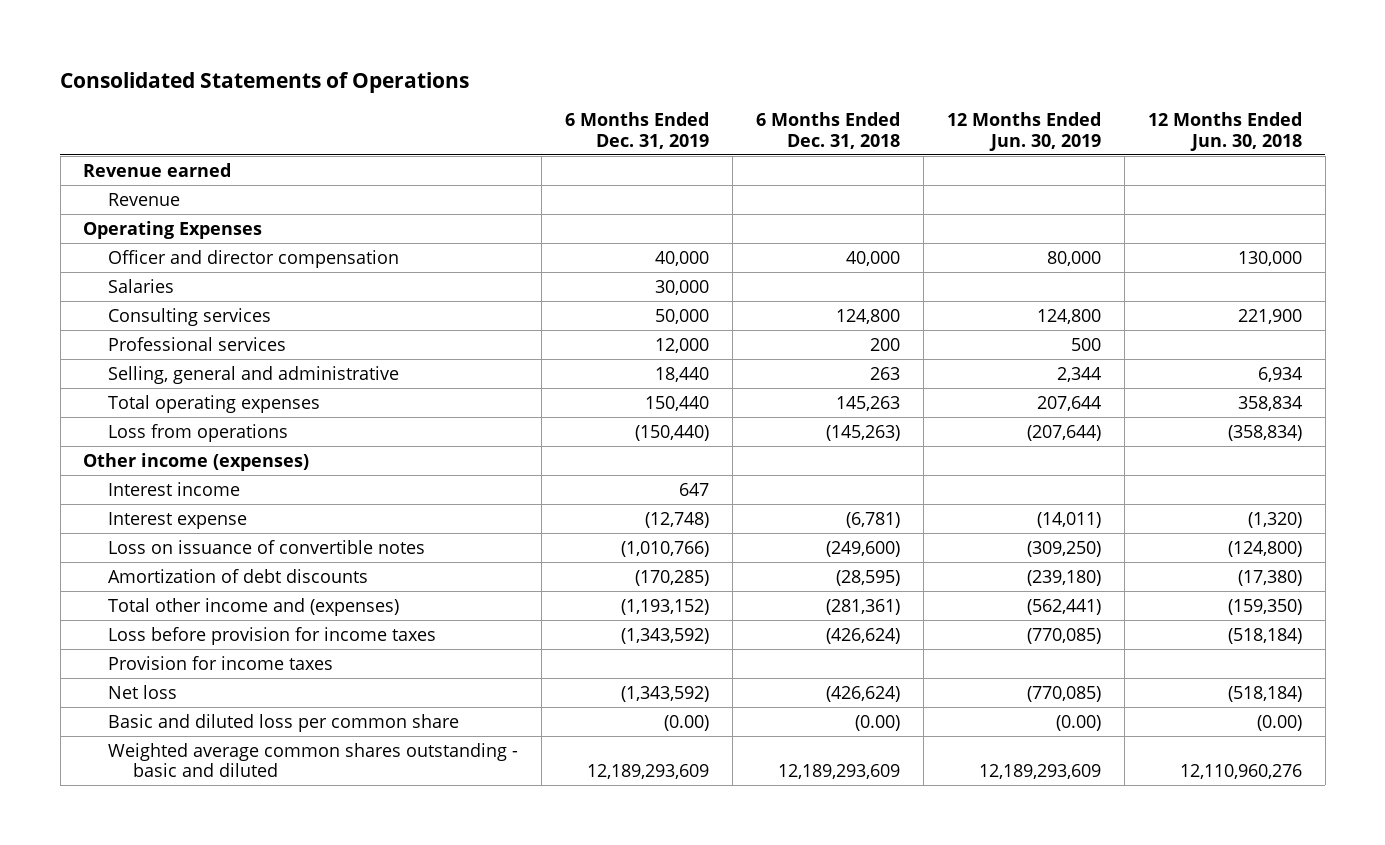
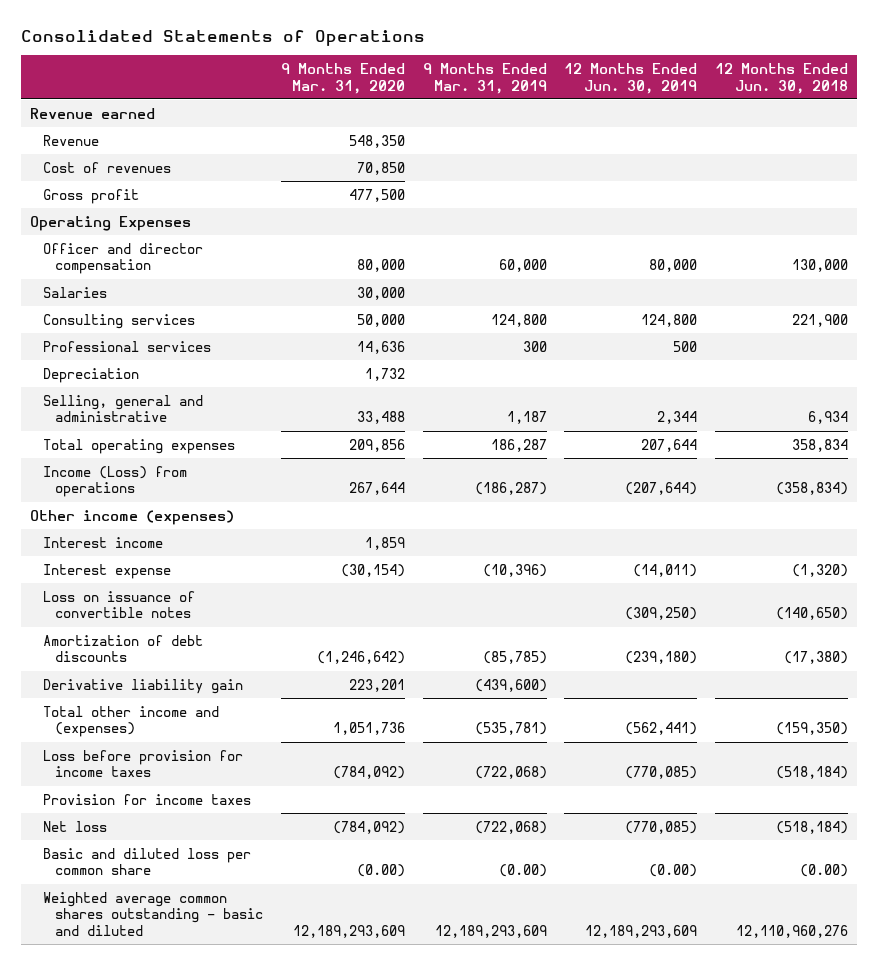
- | 6 Months Ended Dec. 31, 2019 | 6 Months Ended Dec. 31, 2018 | 12 Months Ended Jun. 30, 2019 | 12 Months Ended Jun. 30, 2018
+ | 9 Months Ended Mar. 31, 2020 | 9 Months Ended Mar. 31, 2019 | 12 Months Ended Jun. 30, 2019 | 12 Months Ended Jun. 30, 2018
+ Cost of revenues | 70,850 | | |
+ Gross profit | 477,500 | | |
+ Depreciation | 1,732 | | |
- Loss from operations | (150,440) | (145,263) | (207,644) | (358,834)
+ Income (Loss) from operations | 267,644 | (186,287) | (207,644) | (358,834)
- Loss on issuance of convertible notes | (1,010,766) | (249,600) | (309,250) | (124,800)
+ Loss on issuance of convertible notes | | | (309,250) | (140,650)
+ Derivative liability gain | 223,201 | (439,600) | |

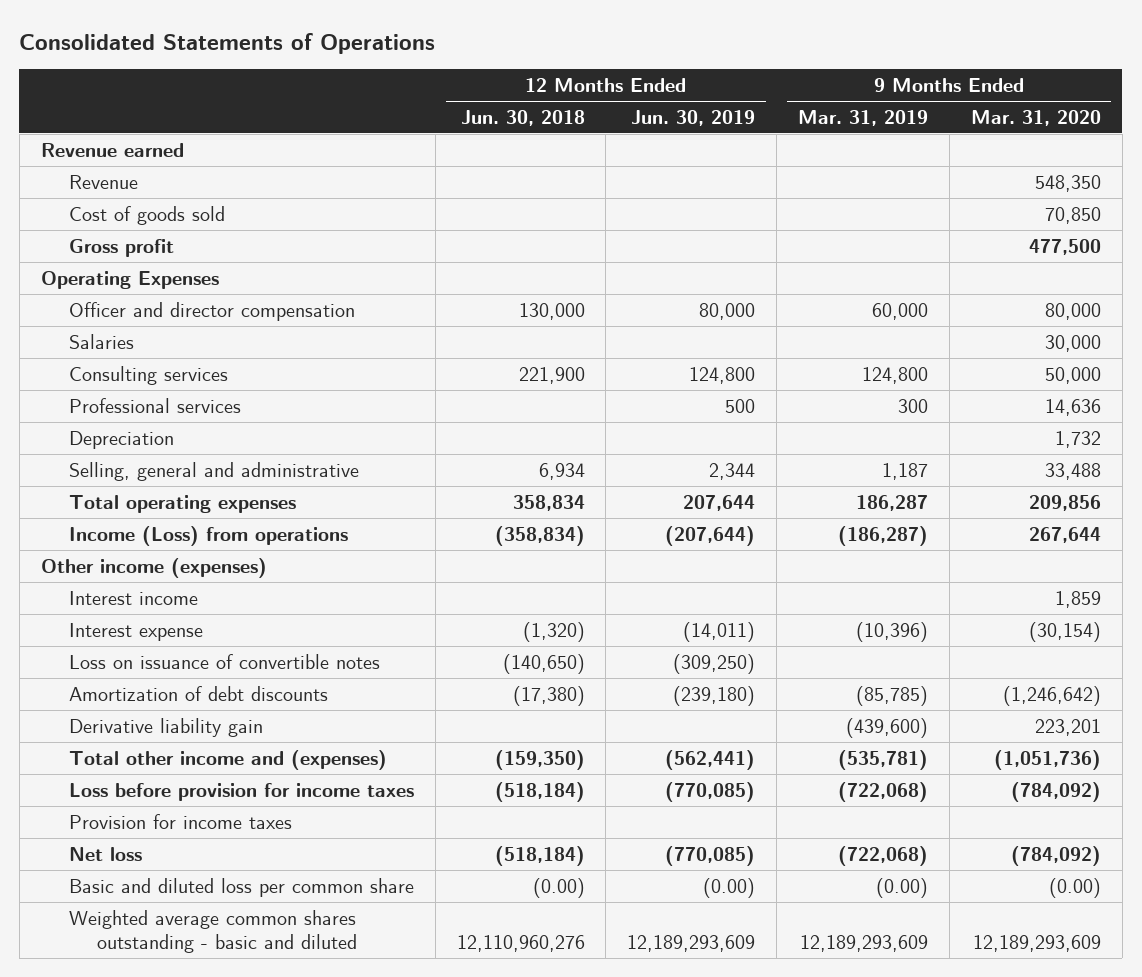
- | 9 Months Ended Mar. 31, 2020 | 9 Months Ended Mar. 31, 2019 | 12 Months Ended Jun. 30, 2019 | 12 Months Ended Jun. 30, 2018
+ | 12 Months Ended Jun. 30, 2018 | 12 Months Ended Jun. 30, 2019 | 9 Months Ended Mar. 31, 2019 | 9 Months Ended Mar. 31, 2020
- Cost of revenues | 70,850 | | |
+ Cost of goods sold | | | | 70,850
- Total other income and (expenses) | 1,051,736 | (535,781) | (562,441) | (159,350)
+ Total other income and (expenses) | (159,350) | (562,441) | (535,781) | (1,051,736)

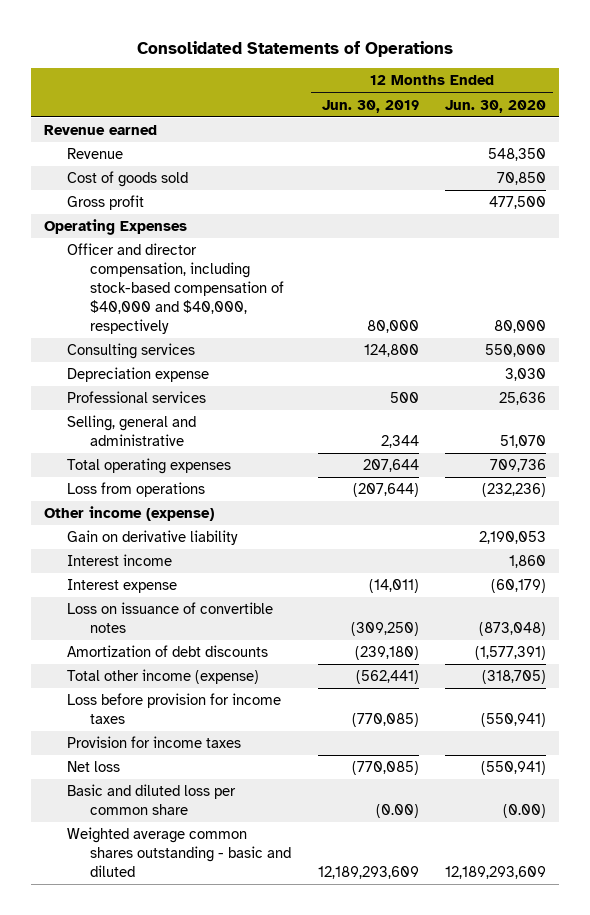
- | 12 Months Ended Jun. 30, 2018 | 12 Months Ended Jun. 30, 2019 | 9 Months Ended Mar. 31, 2019 | 9 Months Ended Mar. 31, 2020
+ | 12 Months Ended Jun. 30, 2019 | 12 Months Ended Jun. 30, 2020
- Officer and director compensation | 130,000 | 80,000 | 60,000 | 80,000
- Salaries | | | | 30,000
+ Officer and director compensation, including stock-based compensation of $40,000 and $40,000, respectively | 80,000 | 80,000
+ Depreciation expense | | 3,030
- Depreciation | | | | 1,732
- Income (Loss) from operations | (358,834) | (207,644) | (186,287) | 267,644
- Other income (expenses)
+ Loss from operations | (207,644) | (232,236)
+ Other income (expense)
+ Gain on derivative liability | | 2,190,053
- Derivative liability gain | | | (439,600) | 223,201
- Total other income and (expenses) | (159,350) | (562,441) | (535,781) | (1,051,736)
+ Total other income (expense) | (562,441) | (318,705)

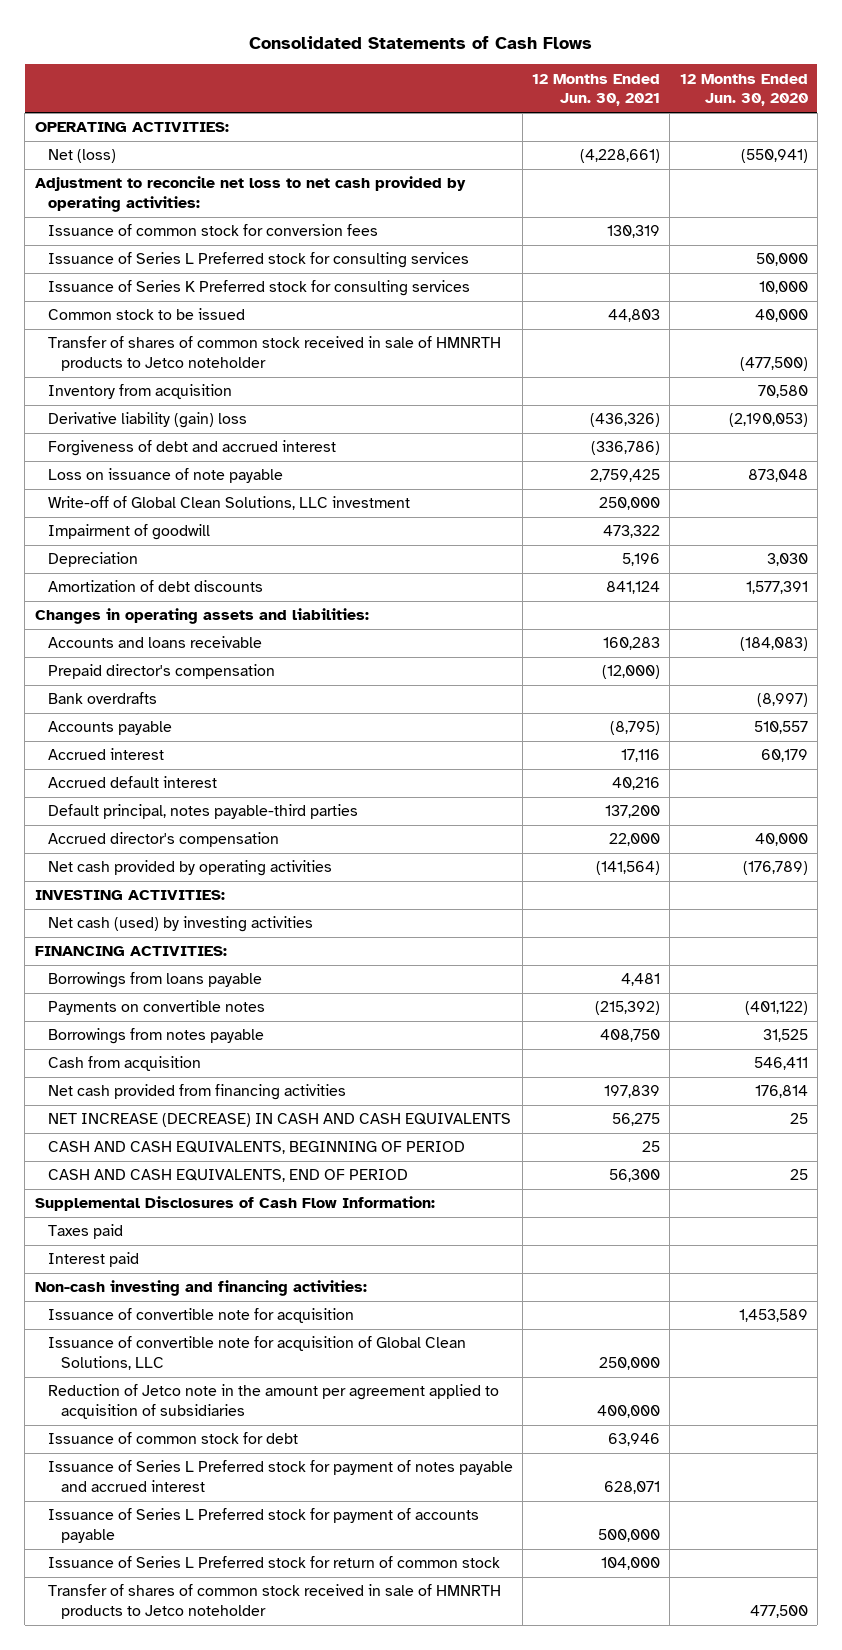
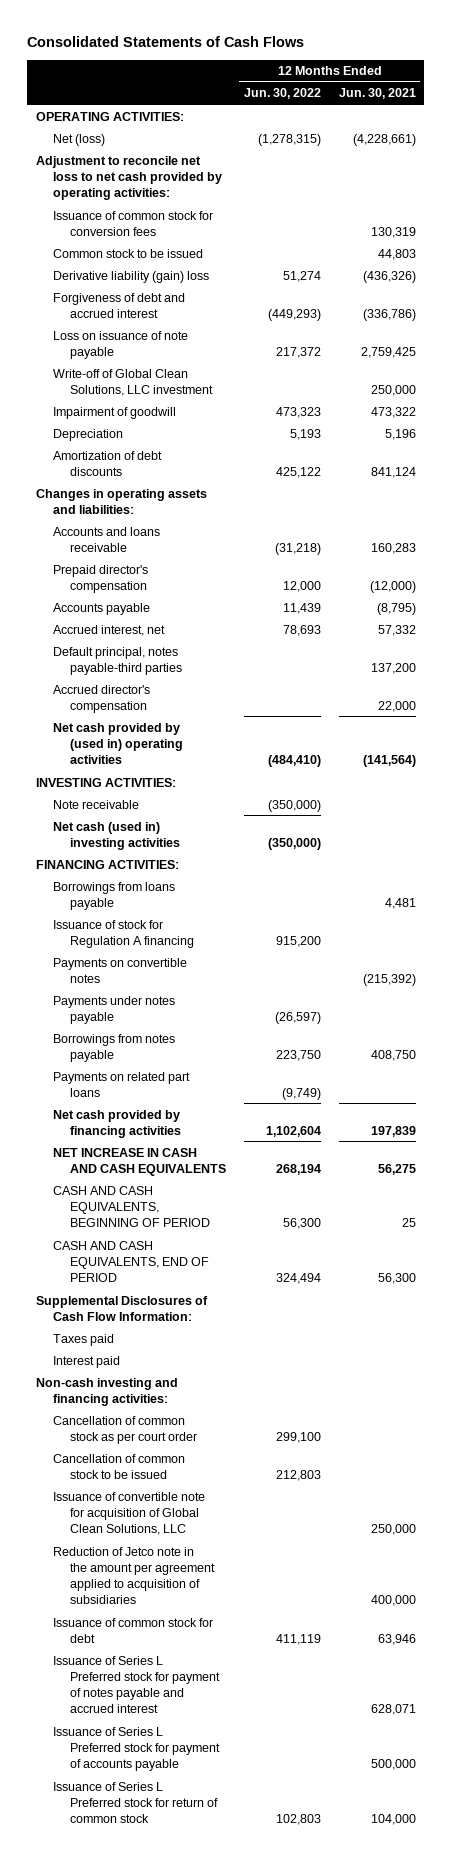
- | 12 Months Ended Jun. 30, 2021 | 12 Months Ended Jun. 30, 2020
+ | 12 Months Ended Jun. 30, 2022 | 12 Months Ended Jun. 30, 2021
- Issuance of Series L Preferred stock for consulting services | | 50,000
- Issuance of Series K Preferred stock for consulting services | | 10,000
- Transfer of shares of common stock received in sale of HMNRTH products to Jetco noteholder | | (477,500)
- Inventory from acquisition | | 70,580
- Bank overdrafts | | (8,997)
- Accrued interest | 17,116 | 60,179
- Accrued default interest | 40,216 |
+ Accrued interest, net | 78,693 | 57,332
- Net cash provided by operating activities | (141,564) | (176,789)
+ Net cash provided by (used in) operating activities | (484,410) | (141,564)
- Net cash (used) by investing activities
+ Note receivable | (350,000) |
+ Net cash (used in) investing activities | (350,000) |
+ Issuance of stock for Regulation A financing | 915,200 |
+ Payments under notes payable | (26,597) |
- Cash from acquisition | | 546,411
- Net cash provided from financing activities | 197,839 | 176,814
- NET INCREASE (DECREASE) IN CASH AND CASH EQUIVALENTS | 56,275 | 25
+ Payments on related part loans | (9,749) |
+ Net cash provided by financing activities | 1,102,604 | 197,839
+ NET INCREASE IN CASH AND CASH EQUIVALENTS | 268,194 | 56,275
- Issuance of convertible note for acquisition | | 1,453,589
+ Cancellation of common stock as per court order | 299,100 |
+ Cancellation of common stock to be issued | 212,803 |
- Transfer of shares of common stock received in sale of HMNRTH products to Jetco noteholder | | 477,500

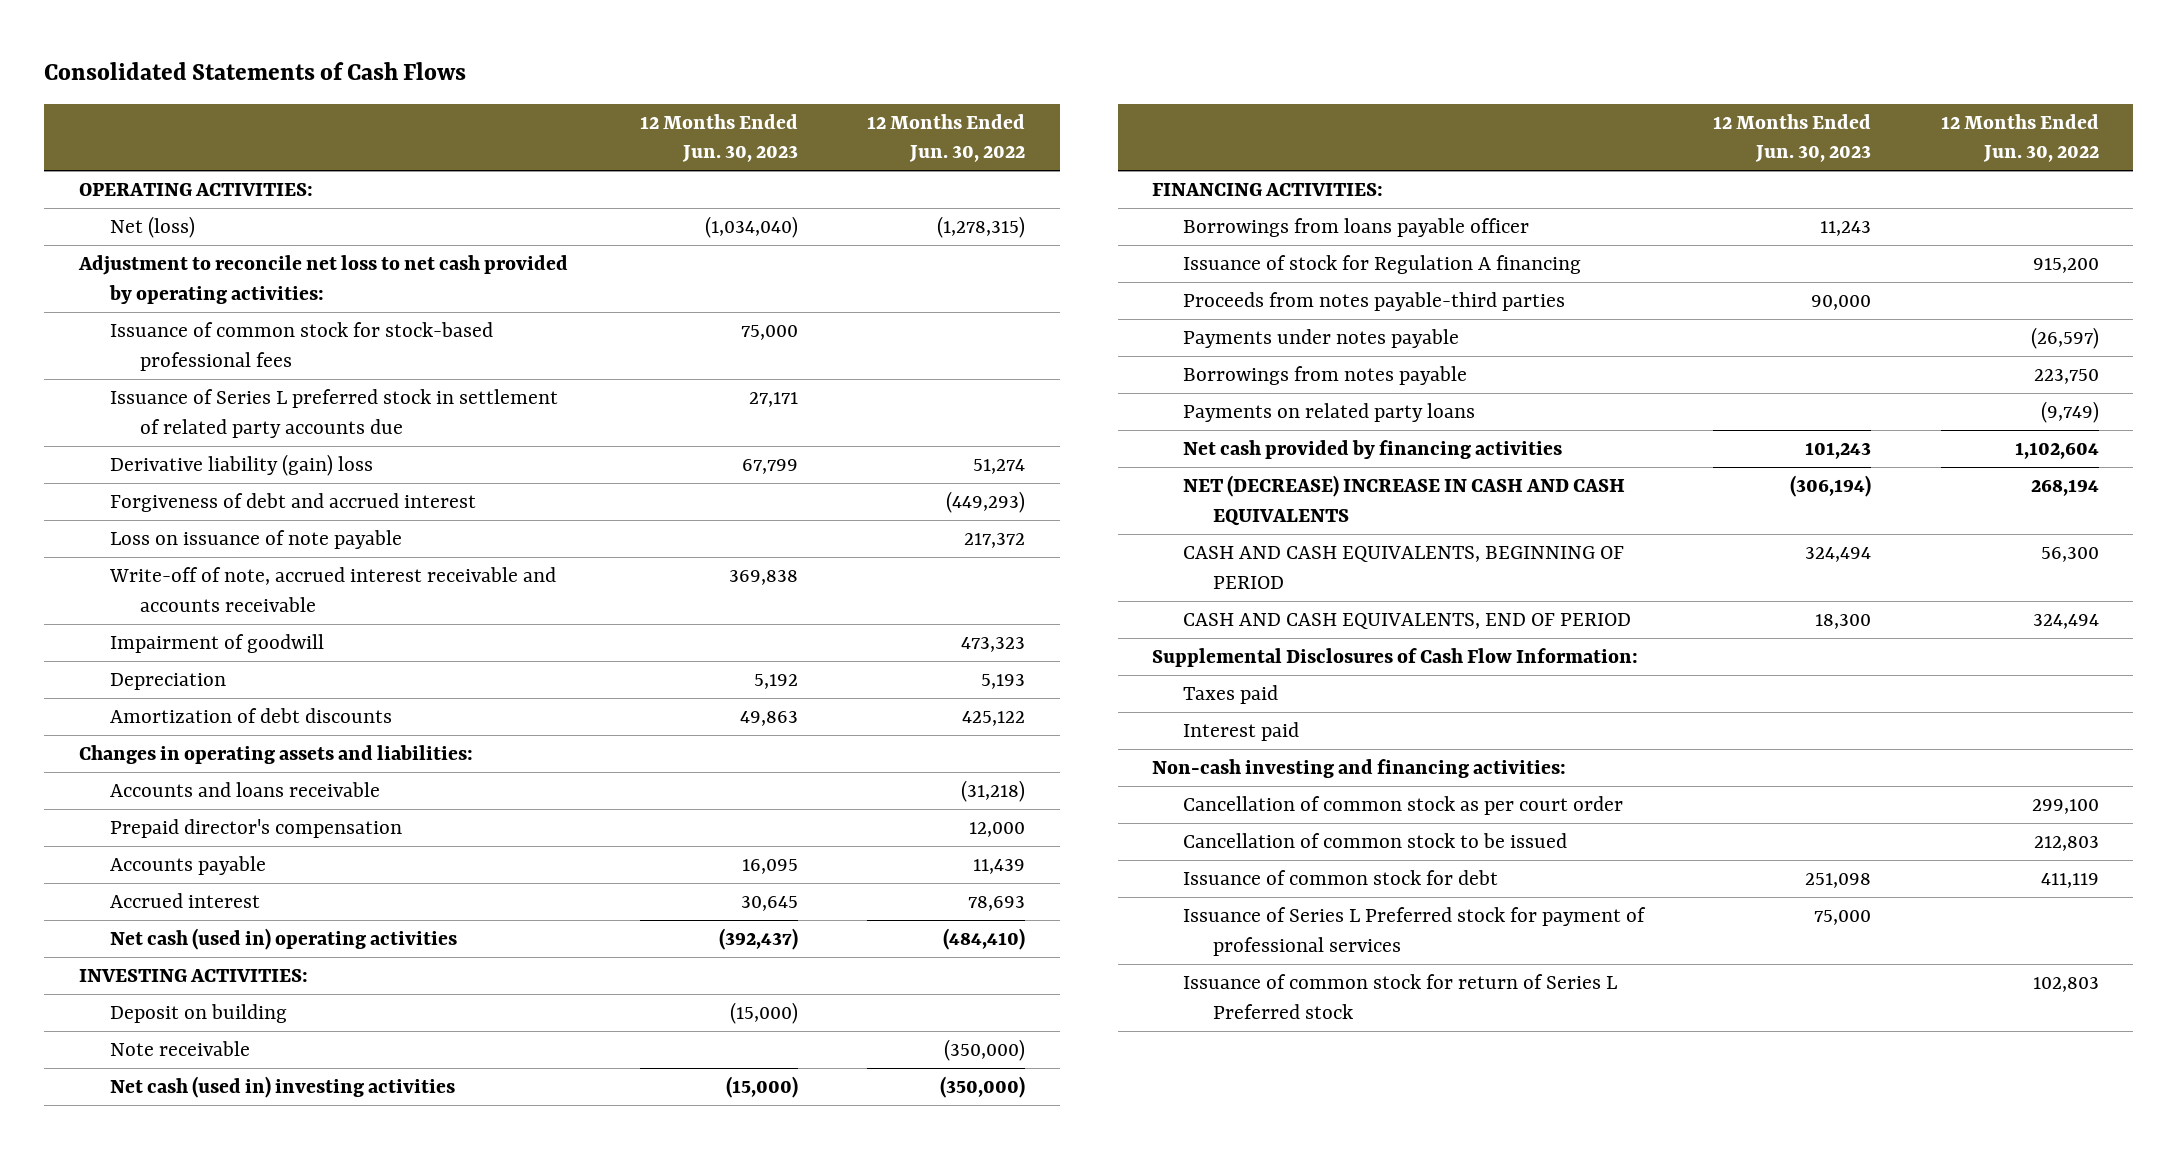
- | 12 Months Ended Jun. 30, 2022 | 12 Months Ended Jun. 30, 2021
+ | 12 Months Ended Jun. 30, 2023 | 12 Months Ended Jun. 30, 2022
- Issuance of common stock for conversion fees | | 130,319
- Common stock to be issued | | 44,803
+ Issuance of common stock for stock-based professional fees | 75,000 |
+ Issuance of Series L preferred stock in settlement of related party accounts due | 27,171 |
- Write-off of Global Clean Solutions, LLC investment | | 250,000
+ Write-off of note, accrued interest receivable and accounts receivable | 369,838 |
- Accrued interest, net | 78,693 | 57,332
- Default principal, notes payable-third parties | | 137,200
- Accrued director's compensation | | 22,000
- Net cash provided by (used in) operating activities | (484,410) | (141,564)
+ Accrued interest | 30,645 | 78,693
+ Net cash (used in) operating activities | (392,437) | (484,410)
+ Deposit on building | (15,000) |
- Borrowings from loans payable | | 4,481
+ Borrowings from loans payable officer | 11,243 |
- Payments on convertible notes | | (215,392)
+ Proceeds from notes payable-third parties | 90,000 |
- Payments on related part loans | (9,749) |
+ Payments on related party loans | | (9,749)
- NET INCREASE IN CASH AND CASH EQUIVALENTS | 268,194 | 56,275
+ NET (DECREASE) INCREASE IN CASH AND CASH EQUIVALENTS | (306,194) | 268,194
- Issuance of convertible note for acquisition of Global Clean Solutions, LLC | | 250,000
- Reduction of Jetco note in the amount per agreement applied to acquisition of subsidiaries | | 400,000
- Issuance of Series L Preferred stock for payment of notes payable and accrued interest | | 628,071
- Issuance of Series L Preferred stock for payment of accounts payable | | 500,000
- Issuance of Series L Preferred stock for return of common stock | 102,803 | 104,000
+ Issuance of Series L Preferred stock for payment of professional services | 75,000 |
+ Issuance of common stock for return of Series L Preferred stock | | 102,803

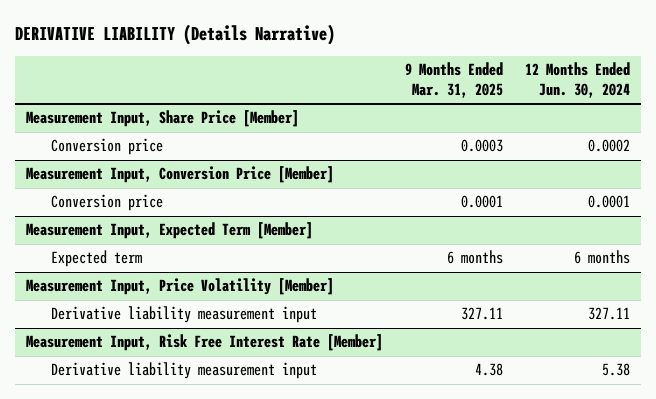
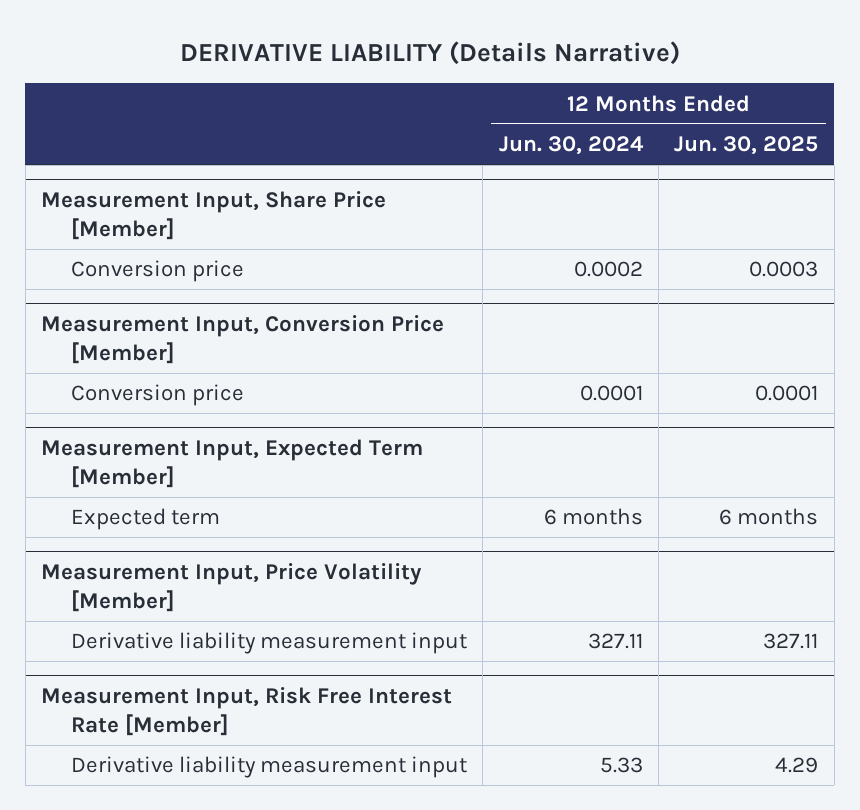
- | 9 Months Ended Mar. 31, 2025 | 12 Months Ended Jun. 30, 2024
+ | 12 Months Ended Jun. 30, 2024 | 12 Months Ended Jun. 30, 2025
@ Measurement Input, Risk Free Interest Rate [Member]
- Derivative liability measurement input | 4.38 | 5.38
+ Derivative liability measurement input | 5.33 | 4.29

